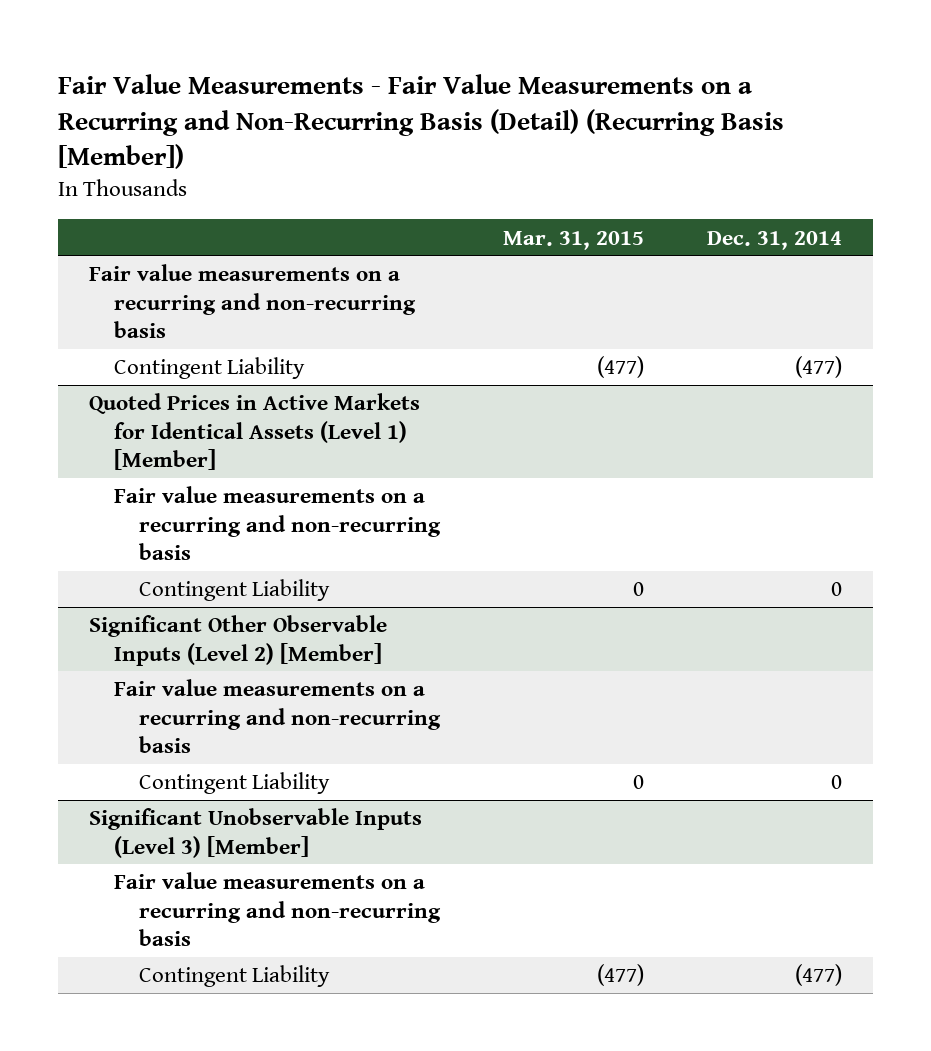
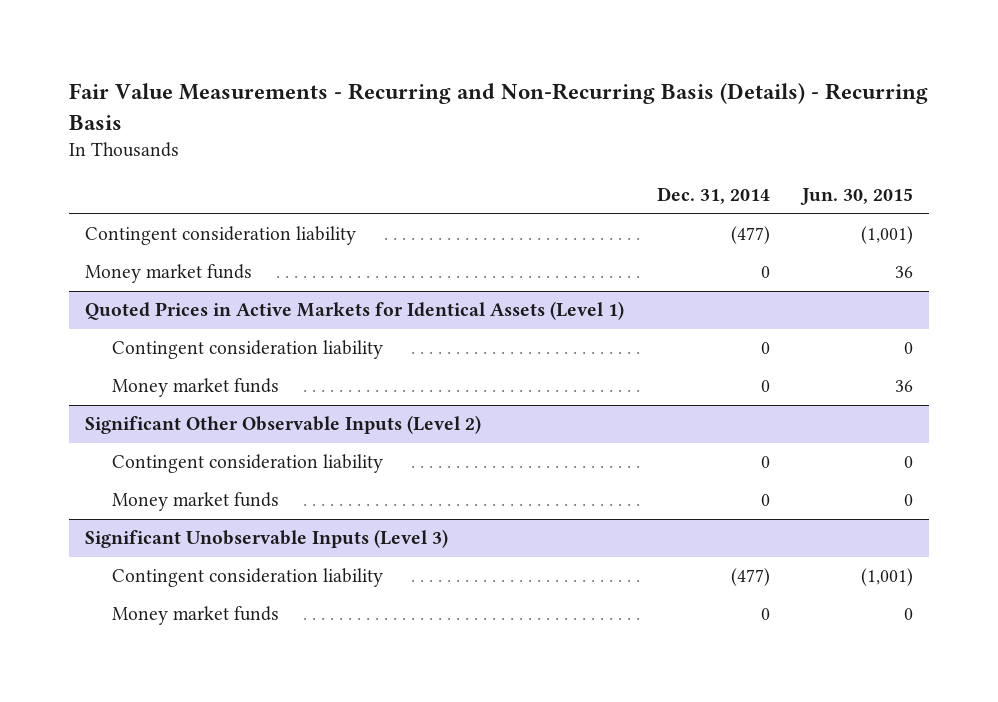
- Fair Value Measurements - Fair Value Measurements on a Recurring and Non-Recurring Basis (Detail) (Recurring Basis [Member])
+ Fair Value Measurements - Recurring and Non-Recurring Basis (Details) - Recurring Basis
- | Mar. 31, 2015 | Dec. 31, 2014
+ | Dec. 31, 2014 | Jun. 30, 2015
- Fair value measurements on a recurring and non-recurring basis
- Contingent Liability | (477) | (477)
- Quoted Prices in Active Markets for Identical Assets (Level 1) [Member]
- Fair value measurements on a recurring and non-recurring basis
- Contingent Liability | 0 | 0
- Significant Other Observable Inputs (Level 2) [Member]
- Fair value measurements on a recurring and non-recurring basis
- Contingent Liability | 0 | 0
- Significant Unobservable Inputs (Level 3) [Member]
- Fair value measurements on a recurring and non-recurring basis
- Contingent Liability | (477) | (477)
+ Contingent consideration liability | (477) | (1,001)
+ Money market funds | 0 | 36
+ Quoted Prices in Active Markets for Identical Assets (Level 1)
+ Contingent consideration liability | 0 | 0
+ Money market funds | 0 | 36
+ Significant Other Observable Inputs (Level 2)
+ Contingent consideration liability | 0 | 0
+ Money market funds | 0 | 0
+ Significant Unobservable Inputs (Level 3)
+ Contingent consideration liability | (477) | (1,001)
+ Money market funds | 0 | 0

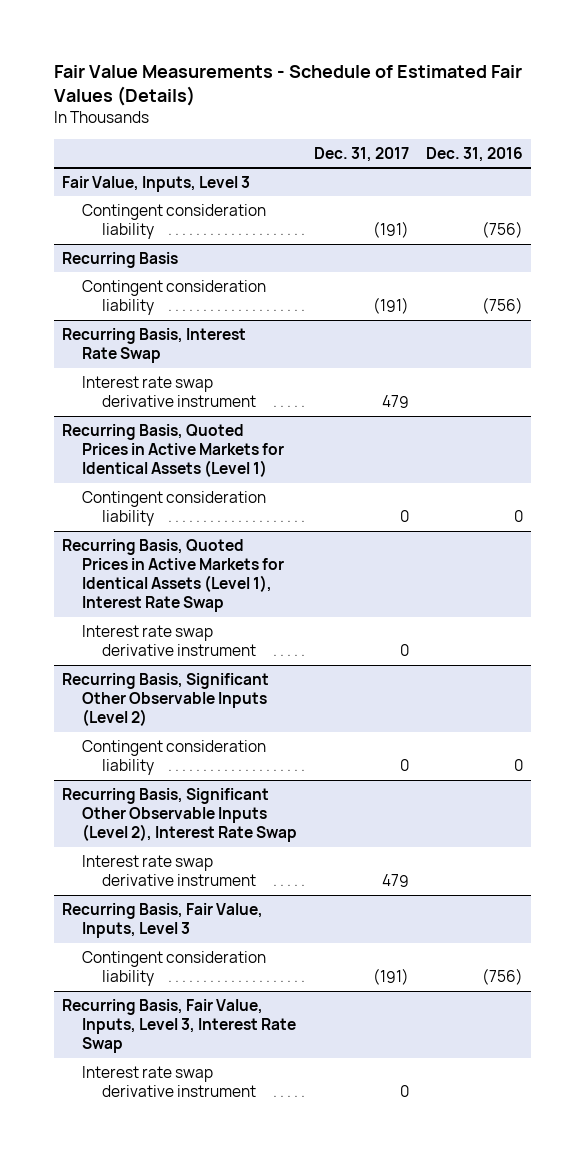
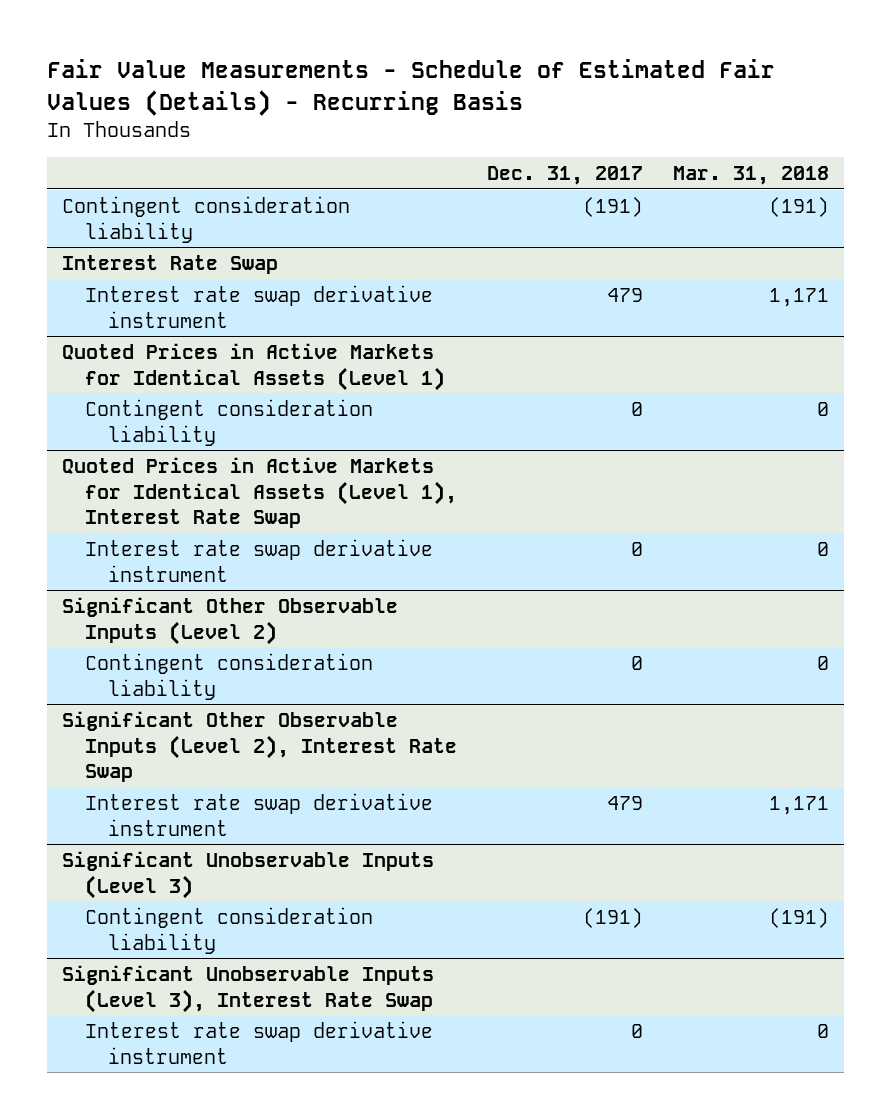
- Fair Value Measurements - Schedule of Estimated Fair Values (Details)
+ Fair Value Measurements - Schedule of Estimated Fair Values (Details) - Recurring Basis
- | Dec. 31, 2017 | Dec. 31, 2016
+ | Dec. 31, 2017 | Mar. 31, 2018
- Fair Value, Inputs, Level 3
- Recurring Basis
- Contingent consideration liability | (191) | (756)
- Recurring Basis, Interest Rate Swap
+ Interest Rate Swap
- Recurring Basis, Quoted Prices in Active Markets for Identical Assets (Level 1)
+ Quoted Prices in Active Markets for Identical Assets (Level 1)
- Recurring Basis, Quoted Prices in Active Markets for Identical Assets (Level 1), Interest Rate Swap
+ Quoted Prices in Active Markets for Identical Assets (Level 1), Interest Rate Swap
- Recurring Basis, Significant Other Observable Inputs (Level 2)
+ Significant Other Observable Inputs (Level 2)
- Recurring Basis, Significant Other Observable Inputs (Level 2), Interest Rate Swap
+ Significant Other Observable Inputs (Level 2), Interest Rate Swap
- Recurring Basis, Fair Value, Inputs, Level 3
+ Significant Unobservable Inputs (Level 3)
- Recurring Basis, Fair Value, Inputs, Level 3, Interest Rate Swap
+ Significant Unobservable Inputs (Level 3), Interest Rate Swap

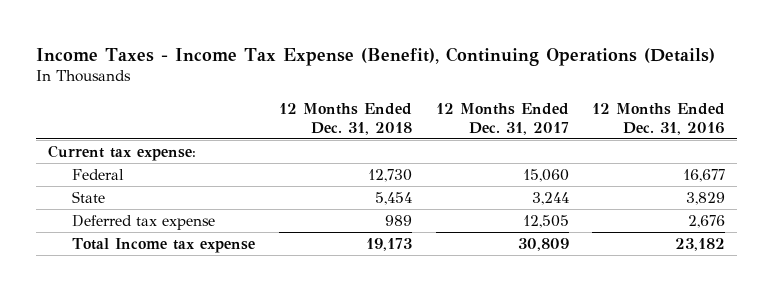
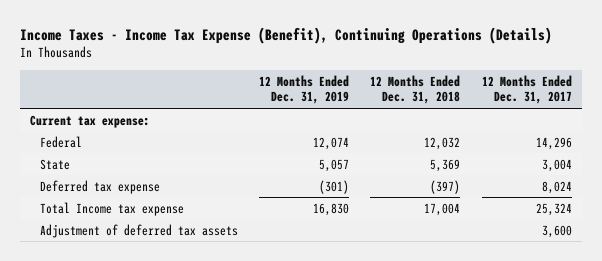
- | 12 Months Ended Dec. 31, 2018 | 12 Months Ended Dec. 31, 2017 | 12 Months Ended Dec. 31, 2016
+ | 12 Months Ended Dec. 31, 2019 | 12 Months Ended Dec. 31, 2018 | 12 Months Ended Dec. 31, 2017
- Federal | 12,730 | 15,060 | 16,677
- State | 5,454 | 3,244 | 3,829
- Deferred tax expense | 989 | 12,505 | 2,676
- Total Income tax expense | 19,173 | 30,809 | 23,182
+ Federal | 12,074 | 12,032 | 14,296
+ State | 5,057 | 5,369 | 3,004
+ Deferred tax expense | (301) | (397) | 8,024
+ Total Income tax expense | 16,830 | 17,004 | 25,324
+ Adjustment of deferred tax assets | | | 3,600

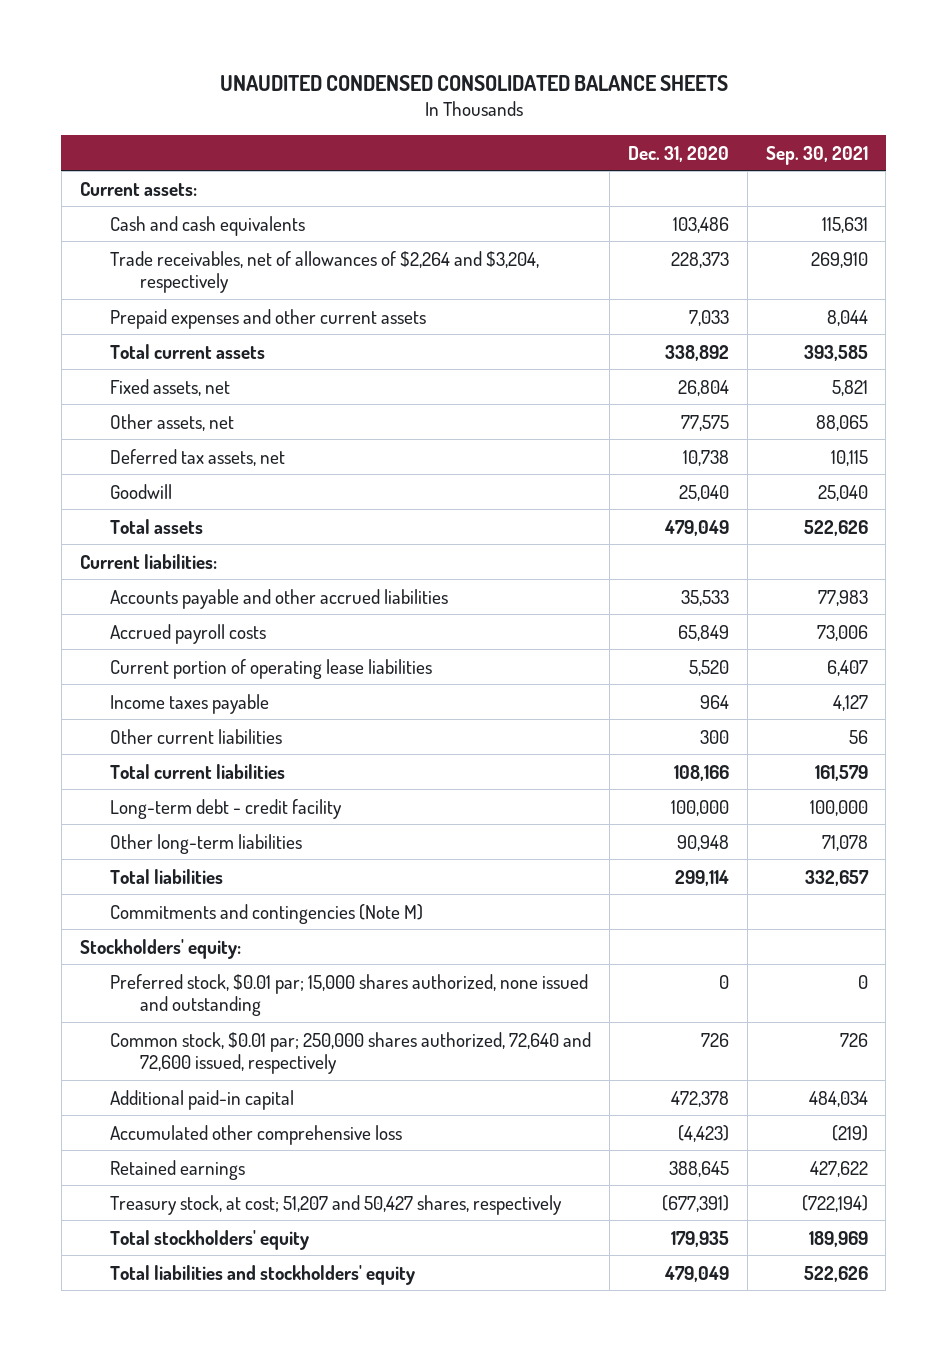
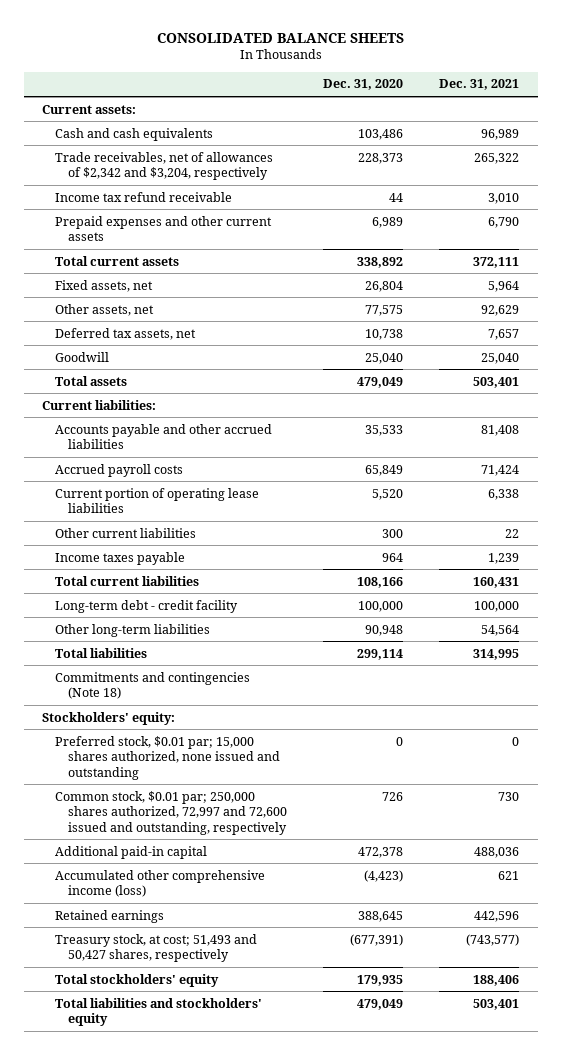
- UNAUDITED CONDENSED CONSOLIDATED BALANCE SHEETS
+ CONSOLIDATED BALANCE SHEETS
- | Dec. 31, 2020 | Sep. 30, 2021
+ | Dec. 31, 2020 | Dec. 31, 2021
- Trade receivables, net of allowances of $2,264 and $3,204, respectively | 228,373 | 269,910
- Prepaid expenses and other current assets | 7,033 | 8,044
+ Trade receivables, net of allowances of $2,342 and $3,204, respectively | 228,373 | 265,322
+ Income tax refund receivable | 44 | 3,010
+ Prepaid expenses and other current assets | 6,989 | 6,790
moved down: Income taxes payable | 964 | 1,239
- Commitments and contingencies (Note M)
+ Commitments and contingencies (Note 18)
- Common stock, $0.01 par; 250,000 shares authorized, 72,640 and 72,600 issued, respectively | 726 | 726
+ Common stock, $0.01 par; 250,000 shares authorized, 72,997 and 72,600 issued and outstanding, respectively | 726 | 730
- Accumulated other comprehensive loss | (4,423) | (219)
+ Accumulated other comprehensive income (loss) | (4,423) | 621
- Treasury stock, at cost; 51,207 and 50,427 shares, respectively | (677,391) | (722,194)
+ Treasury stock, at cost; 51,493 and 50,427 shares, respectively | (677,391) | (743,577)

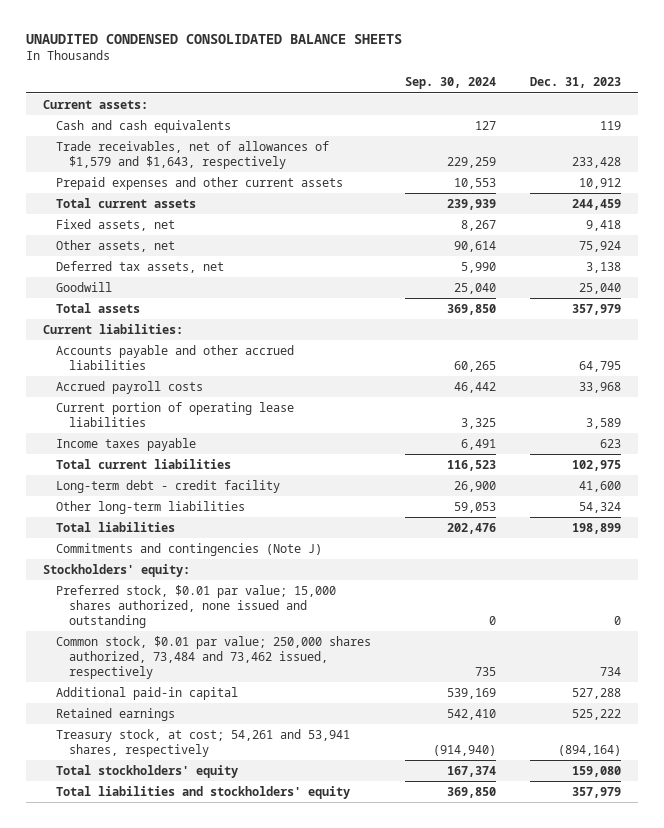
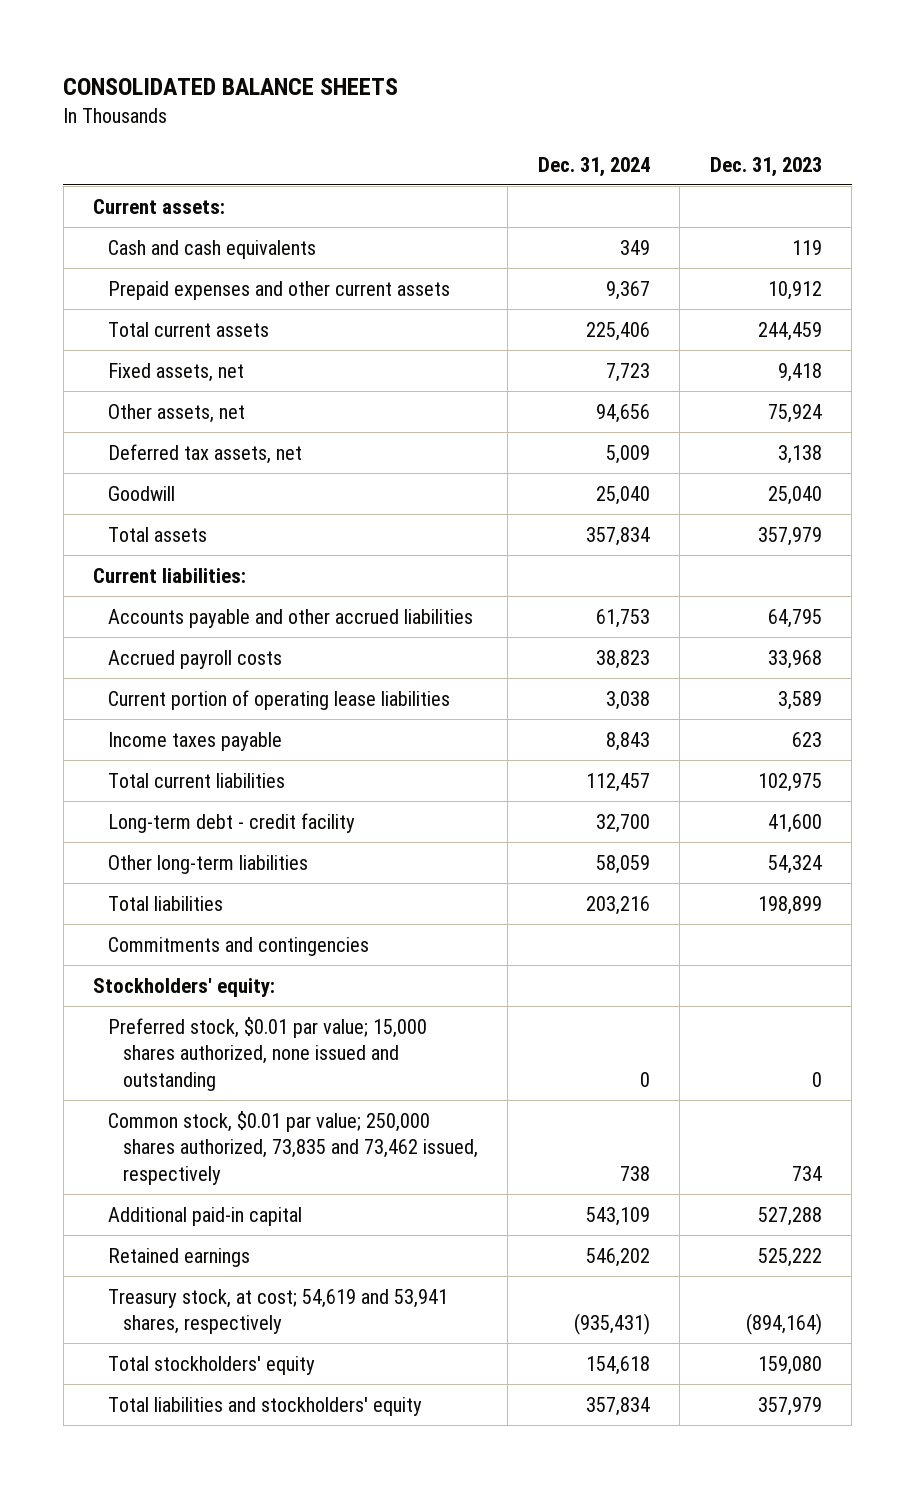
- UNAUDITED CONDENSED CONSOLIDATED BALANCE SHEETS
+ CONSOLIDATED BALANCE SHEETS
- | Sep. 30, 2024 | Dec. 31, 2023
+ | Dec. 31, 2024 | Dec. 31, 2023
- Trade receivables, net of allowances of $1,579 and $1,643, respectively | 229,259 | 233,428
- Commitments and contingencies (Note J)
+ Commitments and contingencies
- Common stock, $0.01 par value; 250,000 shares authorized, 73,484 and 73,462 issued, respectively | 735 | 734
+ Common stock, $0.01 par value; 250,000 shares authorized, 73,835 and 73,462 issued, respectively | 738 | 734
- Treasury stock, at cost; 54,261 and 53,941 shares, respectively | (914,940) | (894,164)
+ Treasury stock, at cost; 54,619 and 53,941 shares, respectively | (935,431) | (894,164)

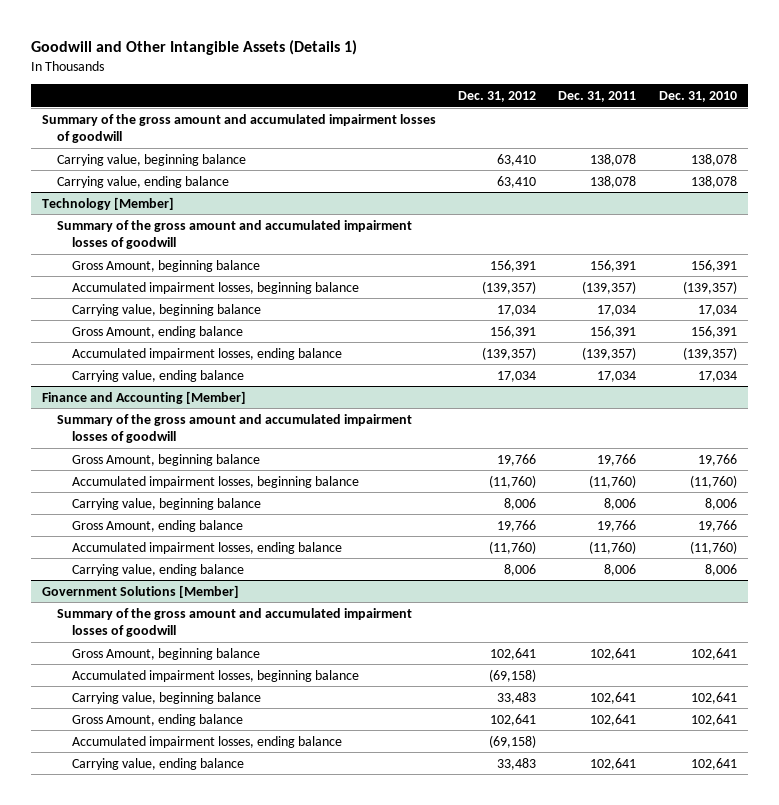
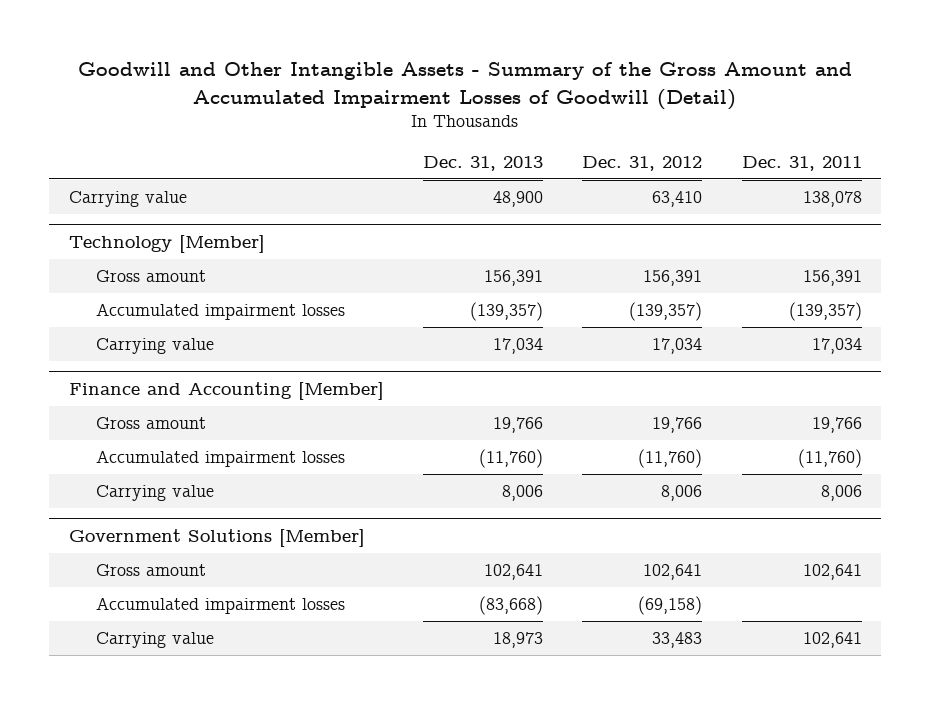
- Goodwill and Other Intangible Assets (Details 1)
+ Goodwill and Other Intangible Assets - Summary of the Gross Amount and Accumulated Impairment Losses of Goodwill (Detail)
- | Dec. 31, 2012 | Dec. 31, 2011 | Dec. 31, 2010
+ | Dec. 31, 2013 | Dec. 31, 2012 | Dec. 31, 2011
- Summary of the gross amount and accumulated impairment losses of goodwill
- Carrying value, beginning balance | 63,410 | 138,078 | 138,078
- Carrying value, ending balance | 63,410 | 138,078 | 138,078
+ Carrying value | 48,900 | 63,410 | 138,078
@ Technology [Member]
- Summary of the gross amount and accumulated impairment losses of goodwill
- Gross Amount, beginning balance | 156,391 | 156,391 | 156,391
- Accumulated impairment losses, beginning balance | (139,357) | (139,357) | (139,357)
- Carrying value, beginning balance | 17,034 | 17,034 | 17,034
- Gross Amount, ending balance | 156,391 | 156,391 | 156,391
- Accumulated impairment losses, ending balance | (139,357) | (139,357) | (139,357)
- Carrying value, ending balance | 17,034 | 17,034 | 17,034
+ Gross amount | 156,391 | 156,391 | 156,391
+ Accumulated impairment losses | (139,357) | (139,357) | (139,357)
+ Carrying value | 17,034 | 17,034 | 17,034
@ Finance and Accounting [Member]
- Summary of the gross amount and accumulated impairment losses of goodwill
- Gross Amount, beginning balance | 19,766 | 19,766 | 19,766
- Accumulated impairment losses, beginning balance | (11,760) | (11,760) | (11,760)
- Carrying value, beginning balance | 8,006 | 8,006 | 8,006
- Gross Amount, ending balance | 19,766 | 19,766 | 19,766
- Accumulated impairment losses, ending balance | (11,760) | (11,760) | (11,760)
- Carrying value, ending balance | 8,006 | 8,006 | 8,006
+ Gross amount | 19,766 | 19,766 | 19,766
+ Accumulated impairment losses | (11,760) | (11,760) | (11,760)
+ Carrying value | 8,006 | 8,006 | 8,006
@ Government Solutions [Member]
- Summary of the gross amount and accumulated impairment losses of goodwill
- Gross Amount, beginning balance | 102,641 | 102,641 | 102,641
- Accumulated impairment losses, beginning balance | (69,158) | |
- Carrying value, beginning balance | 33,483 | 102,641 | 102,641
- Gross Amount, ending balance | 102,641 | 102,641 | 102,641
- Accumulated impairment losses, ending balance | (69,158) | |
- Carrying value, ending balance | 33,483 | 102,641 | 102,641
+ Gross amount | 102,641 | 102,641 | 102,641
+ Accumulated impairment losses | (83,668) | (69,158) |
+ Carrying value | 18,973 | 33,483 | 102,641

